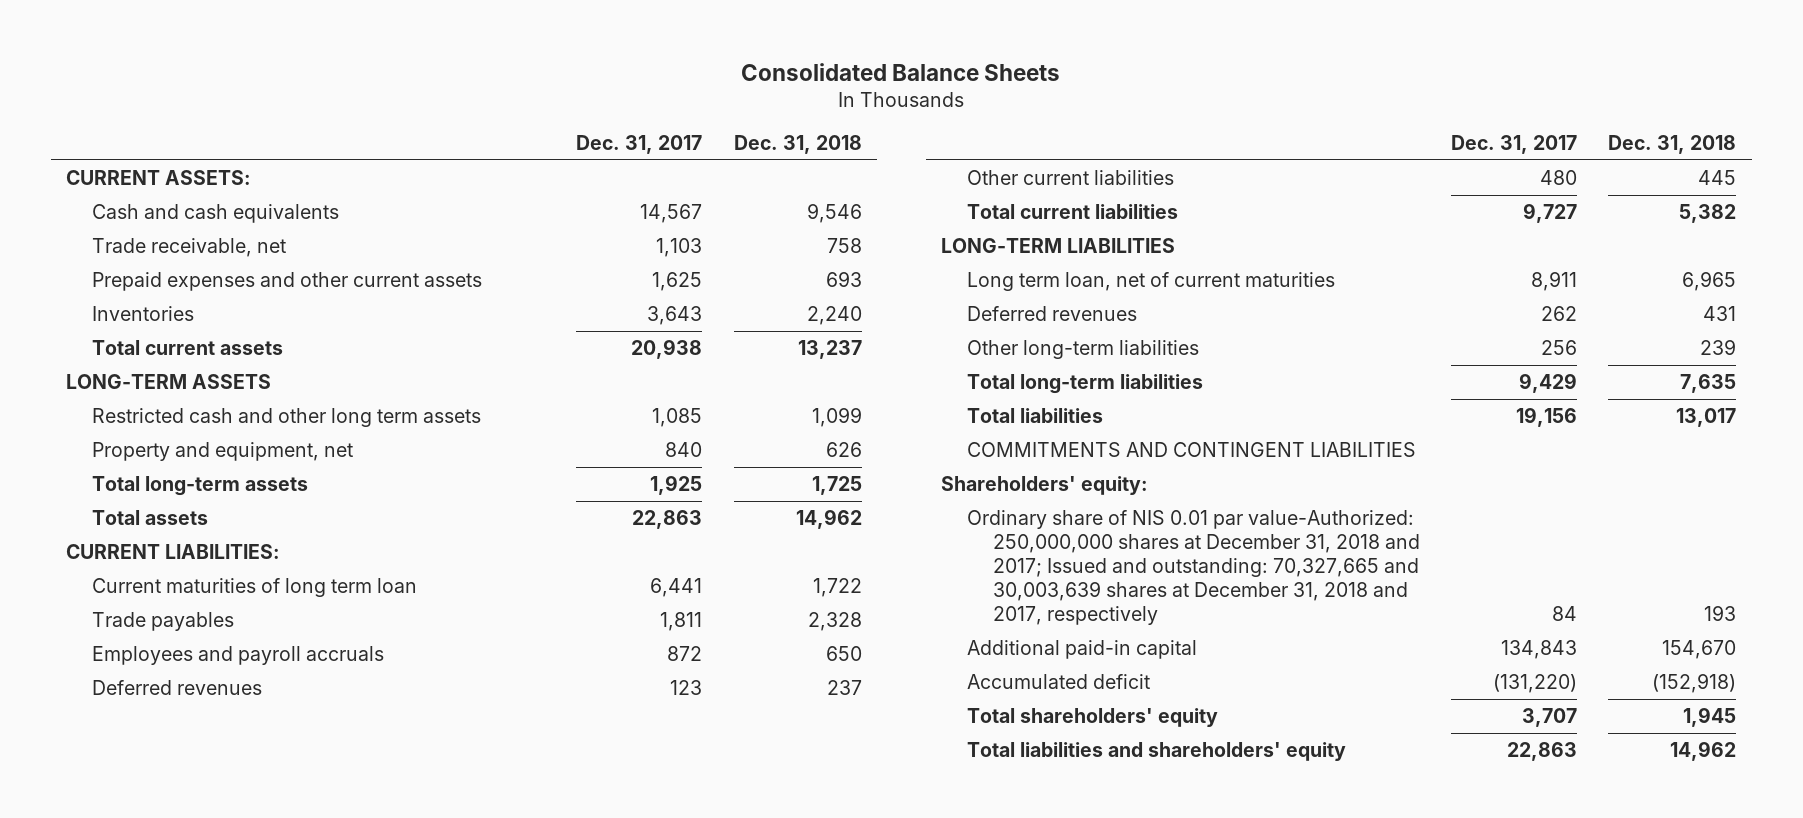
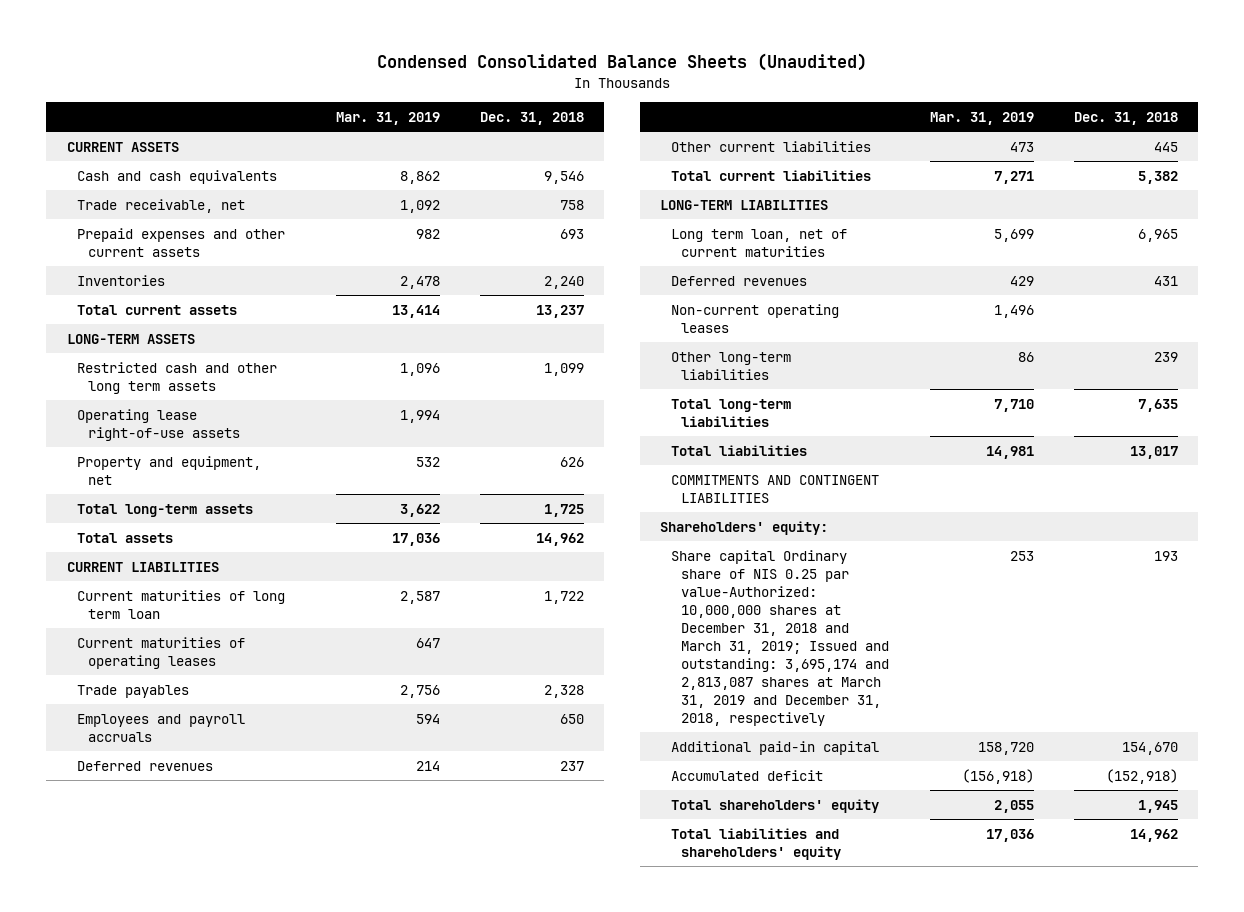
- Consolidated Balance Sheets
+ Condensed Consolidated Balance Sheets (Unaudited)
- | Dec. 31, 2017 | Dec. 31, 2018
+ | Mar. 31, 2019 | Dec. 31, 2018
- CURRENT ASSETS:
+ CURRENT ASSETS
+ Operating lease right-of-use assets | 1,994 |
- CURRENT LIABILITIES:
+ CURRENT LIABILITIES
+ Current maturities of operating leases | 647 |
+ Non-current operating leases | 1,496 |
- Ordinary share of NIS 0.01 par value-Authorized: 250,000,000 shares at December 31, 2018 and 2017; Issued and outstanding: 70,327,665 and 30,003,639 shares at December 31, 2018 and 2017, respectively | 84 | 193
+ Share capital Ordinary share of NIS 0.25 par value-Authorized: 10,000,000 shares at December 31, 2018 and March 31, 2019; Issued and outstanding: 3,695,174 and 2,813,087 shares at March 31, 2019 and December 31, 2018, respectively | 253 | 193

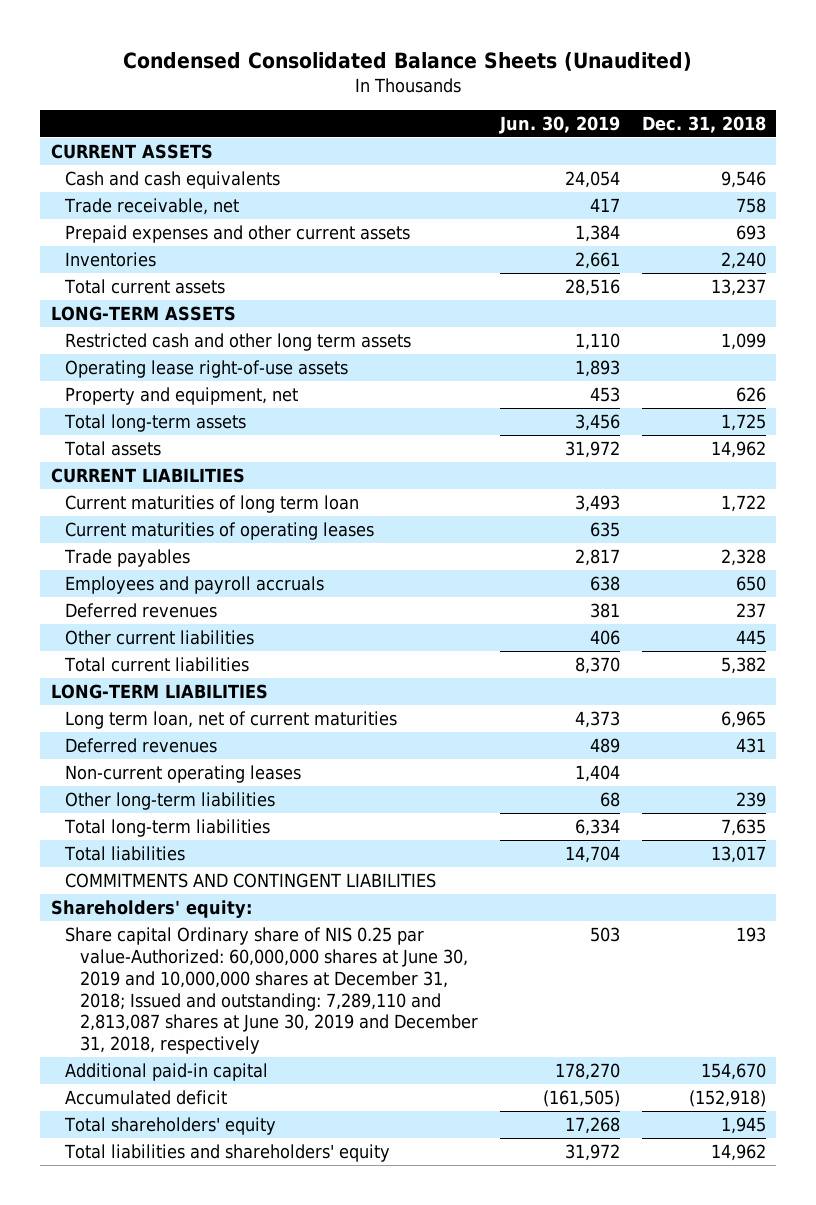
- | Mar. 31, 2019 | Dec. 31, 2018
+ | Jun. 30, 2019 | Dec. 31, 2018
- Share capital Ordinary share of NIS 0.25 par value-Authorized: 10,000,000 shares at December 31, 2018 and March 31, 2019; Issued and outstanding: 3,695,174 and 2,813,087 shares at March 31, 2019 and December 31, 2018, respectively | 253 | 193
+ Share capital Ordinary share of NIS 0.25 par value-Authorized: 60,000,000 shares at June 30, 2019 and 10,000,000 shares at December 31, 2018; Issued and outstanding: 7,289,110 and 2,813,087 shares at June 30, 2019 and December 31, 2018, respectively | 503 | 193

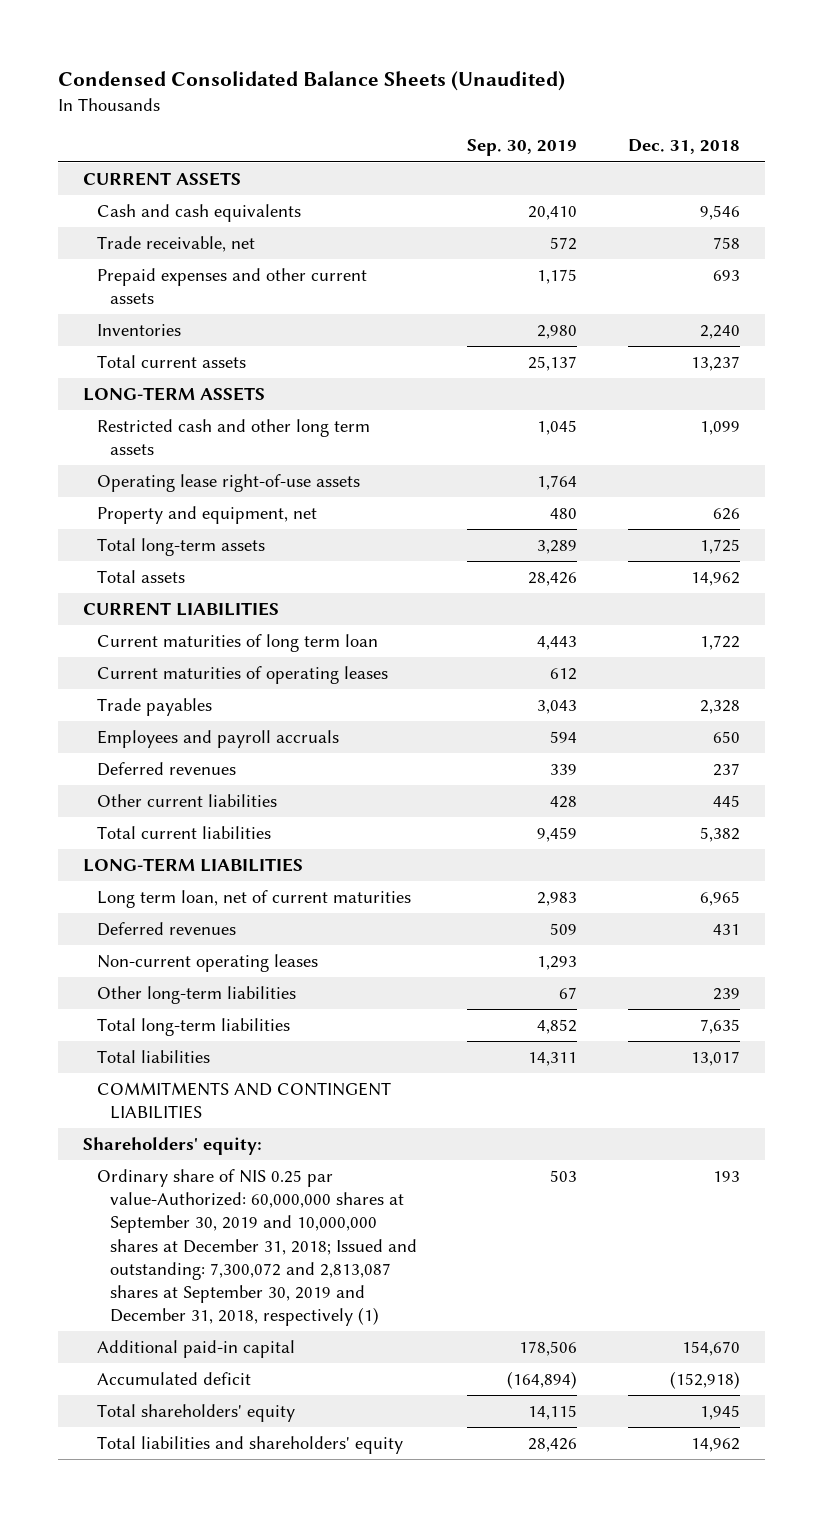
- | Jun. 30, 2019 | Dec. 31, 2018
+ | Sep. 30, 2019 | Dec. 31, 2018
- Share capital Ordinary share of NIS 0.25 par value-Authorized: 60,000,000 shares at June 30, 2019 and 10,000,000 shares at December 31, 2018; Issued and outstanding: 7,289,110 and 2,813,087 shares at June 30, 2019 and December 31, 2018, respectively | 503 | 193
+ Ordinary share of NIS 0.25 par value-Authorized: 60,000,000 shares at September 30, 2019 and 10,000,000 shares at December 31, 2018; Issued and outstanding: 7,300,072 and 2,813,087 shares at September 30, 2019 and December 31, 2018, respectively (1) | 503 | 193

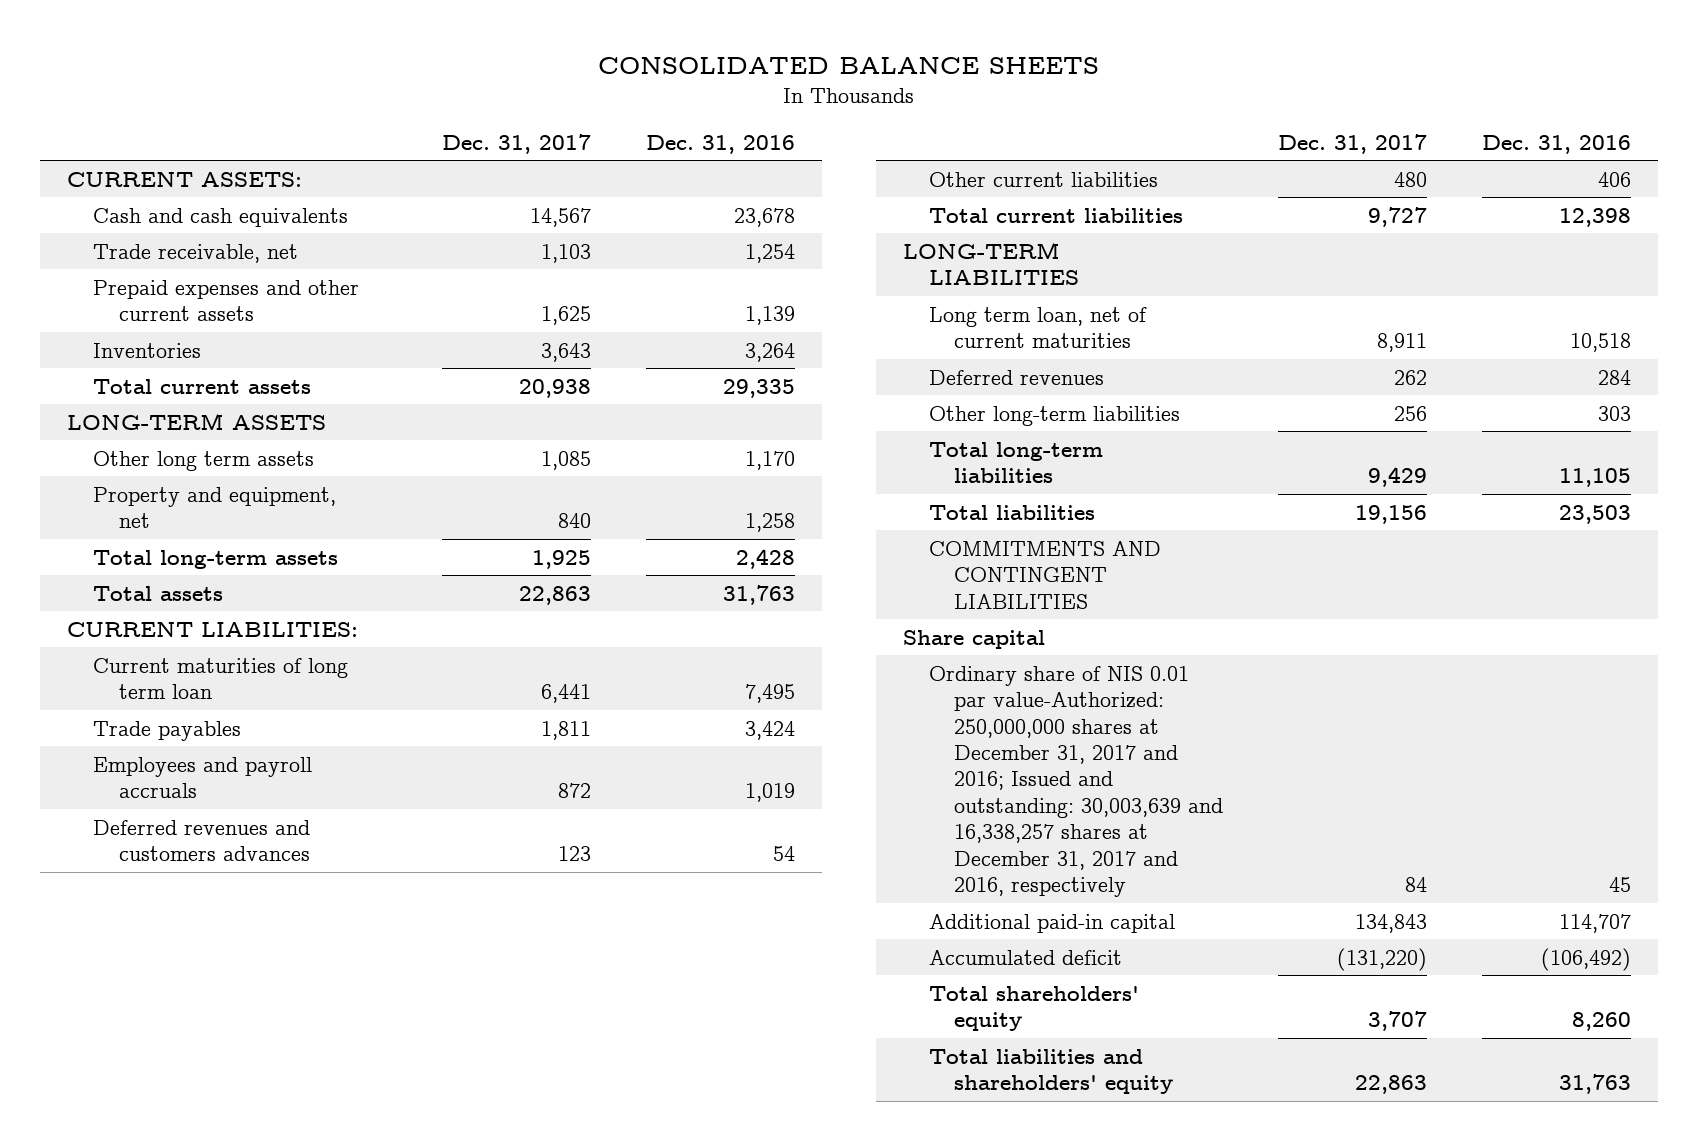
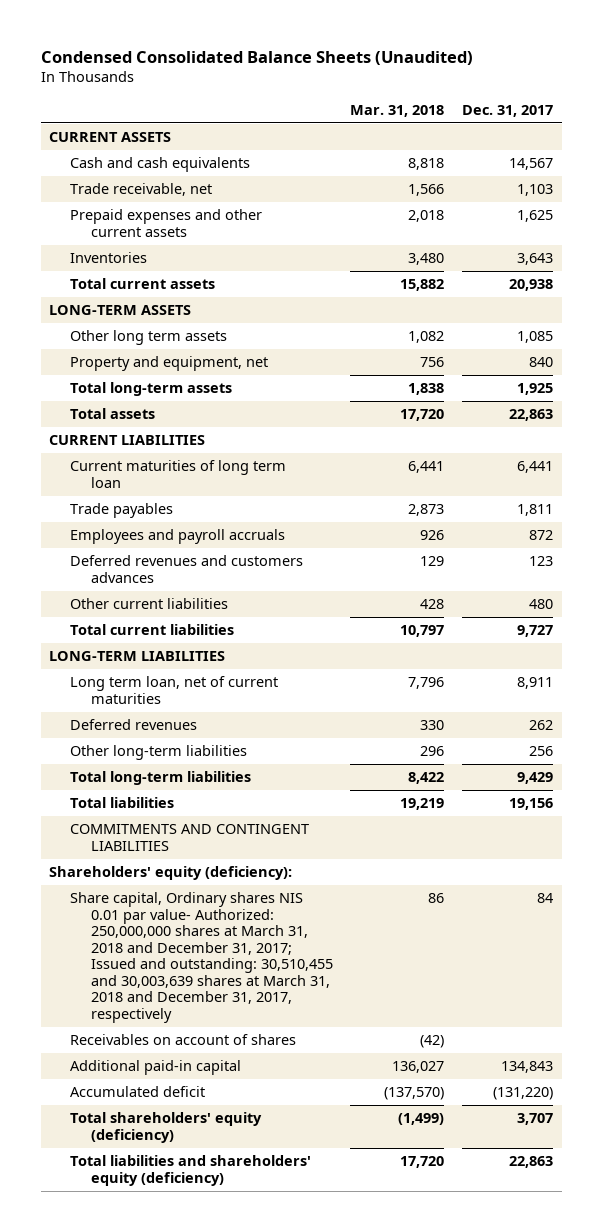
- CONSOLIDATED BALANCE SHEETS
+ Condensed Consolidated Balance Sheets (Unaudited)
- | Dec. 31, 2017 | Dec. 31, 2016
+ | Mar. 31, 2018 | Dec. 31, 2017
- CURRENT ASSETS:
+ CURRENT ASSETS
- CURRENT LIABILITIES:
+ CURRENT LIABILITIES
- Share capital
- Ordinary share of NIS 0.01 par value-Authorized: 250,000,000 shares at December 31, 2017 and 2016; Issued and outstanding: 30,003,639 and 16,338,257 shares at December 31, 2017 and 2016, respectively | 84 | 45
+ Shareholders' equity (deficiency):
+ Share capital, Ordinary shares NIS 0.01 par value- Authorized: 250,000,000 shares at March 31, 2018 and December 31, 2017; Issued and outstanding: 30,510,455 and 30,003,639 shares at March 31, 2018 and December 31, 2017, respectively | 86 | 84
+ Receivables on account of shares | (42) |
- Total shareholders' equity | 3,707 | 8,260
- Total liabilities and shareholders' equity | 22,863 | 31,763
+ Total shareholders' equity (deficiency) | (1,499) | 3,707
+ Total liabilities and shareholders' equity (deficiency) | 17,720 | 22,863

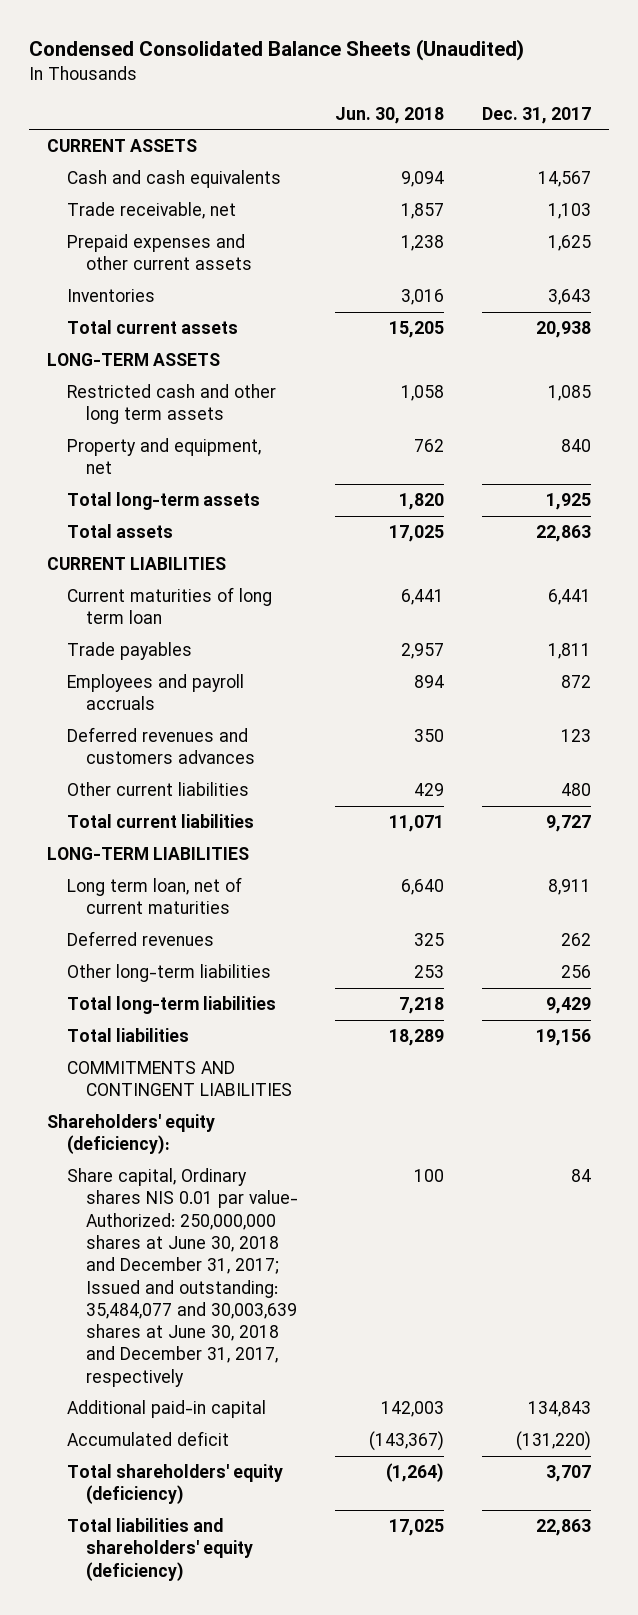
- | Mar. 31, 2018 | Dec. 31, 2017
+ | Jun. 30, 2018 | Dec. 31, 2017
- Other long term assets | 1,082 | 1,085
+ Restricted cash and other long term assets | 1,058 | 1,085
- Share capital, Ordinary shares NIS 0.01 par value- Authorized: 250,000,000 shares at March 31, 2018 and December 31, 2017; Issued and outstanding: 30,510,455 and 30,003,639 shares at March 31, 2018 and December 31, 2017, respectively | 86 | 84
- Receivables on account of shares | (42) |
+ Share capital, Ordinary shares NIS 0.01 par value- Authorized: 250,000,000 shares at June 30, 2018 and December 31, 2017; Issued and outstanding: 35,484,077 and 30,003,639 shares at June 30, 2018 and December 31, 2017, respectively | 100 | 84

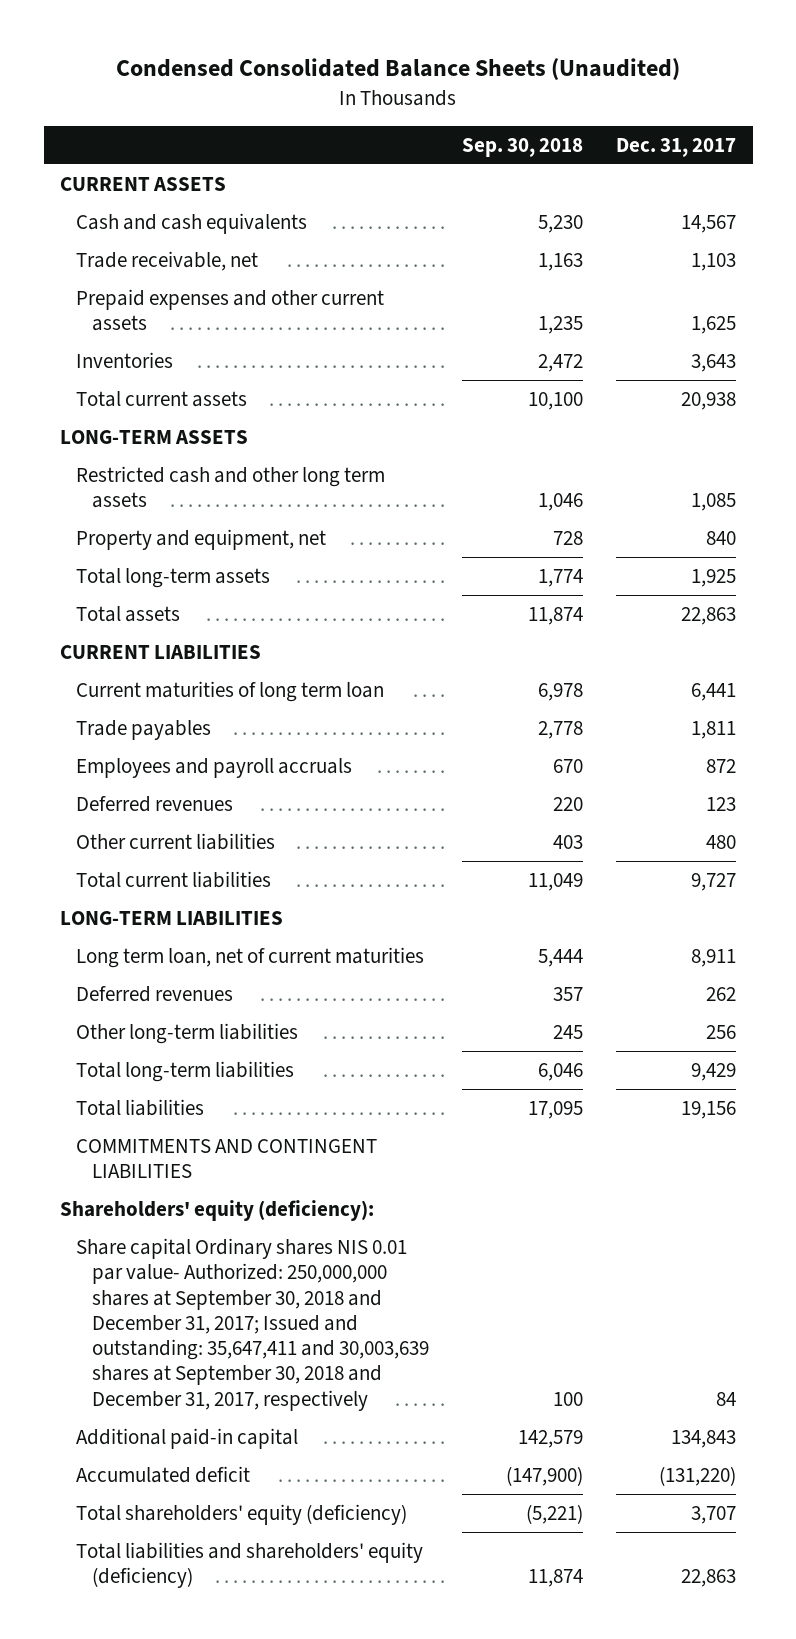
- | Jun. 30, 2018 | Dec. 31, 2017
+ | Sep. 30, 2018 | Dec. 31, 2017
- Deferred revenues and customers advances | 350 | 123
+ Deferred revenues | 220 | 123
- Share capital, Ordinary shares NIS 0.01 par value- Authorized: 250,000,000 shares at June 30, 2018 and December 31, 2017; Issued and outstanding: 35,484,077 and 30,003,639 shares at June 30, 2018 and December 31, 2017, respectively | 100 | 84
+ Share capital Ordinary shares NIS 0.01 par value- Authorized: 250,000,000 shares at September 30, 2018 and December 31, 2017; Issued and outstanding: 35,647,411 and 30,003,639 shares at September 30, 2018 and December 31, 2017, respectively | 100 | 84

